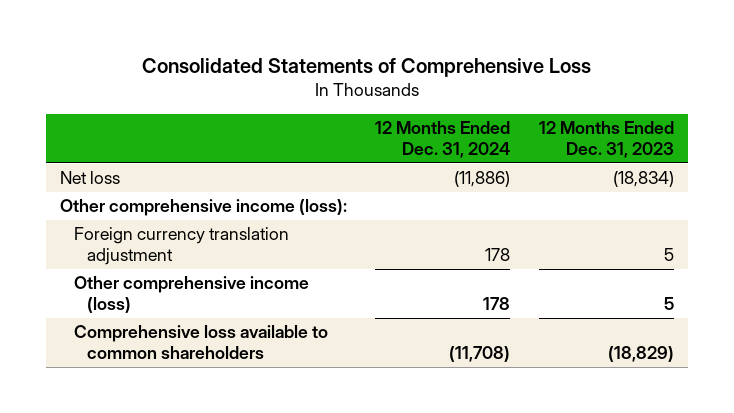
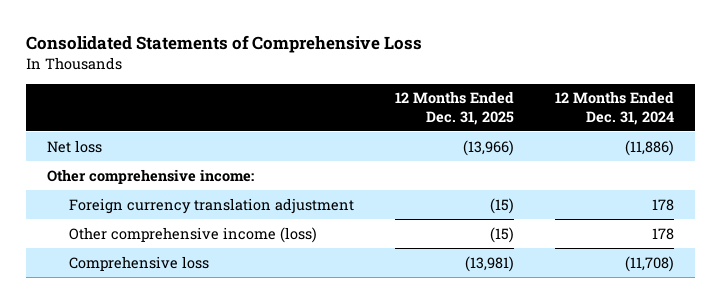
- | 12 Months Ended Dec. 31, 2024 | 12 Months Ended Dec. 31, 2023
+ | 12 Months Ended Dec. 31, 2025 | 12 Months Ended Dec. 31, 2024
- Other comprehensive income (loss):
+ Other comprehensive income:
- Comprehensive loss available to common shareholders | (11,708) | (18,829)
+ Comprehensive loss | (13,981) | (11,708)

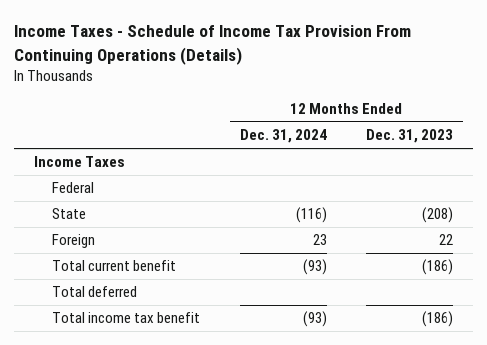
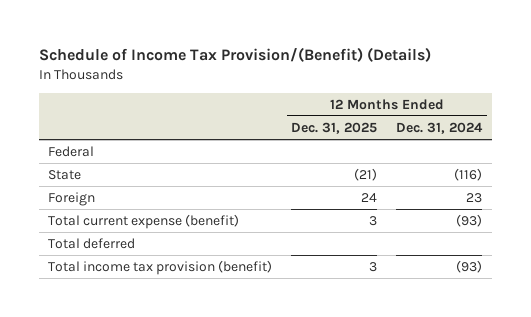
- Income Taxes - Schedule of Income Tax Provision From Continuing Operations (Details)
+ Schedule of Income Tax Provision/(Benefit) (Details)
- | 12 Months Ended Dec. 31, 2024 | 12 Months Ended Dec. 31, 2023
+ | 12 Months Ended Dec. 31, 2025 | 12 Months Ended Dec. 31, 2024
- Income Taxes
- Total current benefit | (93) | (186)
+ Total current expense (benefit) | 3 | (93)
- Total income tax benefit | (93) | (186)
+ Total income tax provision (benefit) | 3 | (93)

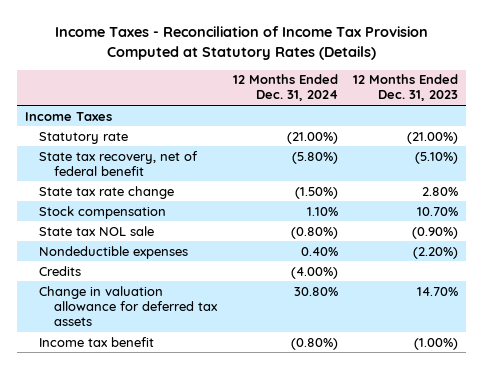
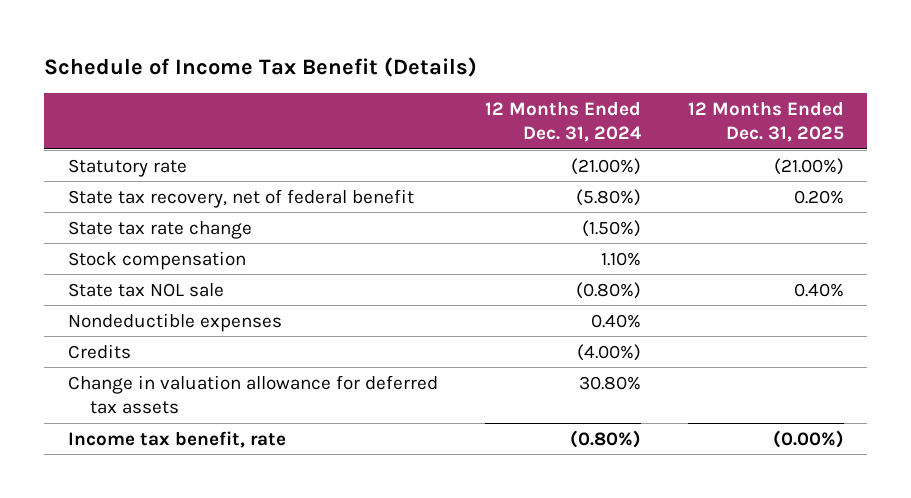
- Income Taxes - Reconciliation of Income Tax Provision Computed at Statutory Rates (Details)
+ Schedule of Income Tax Benefit (Details)
- | 12 Months Ended Dec. 31, 2024 | 12 Months Ended Dec. 31, 2023
+ | 12 Months Ended Dec. 31, 2024 | 12 Months Ended Dec. 31, 2025
- Income Taxes
- Income tax benefit | (0.80%) | (1.00%)
+ Income tax benefit, rate | (0.80%) | (0.00%)

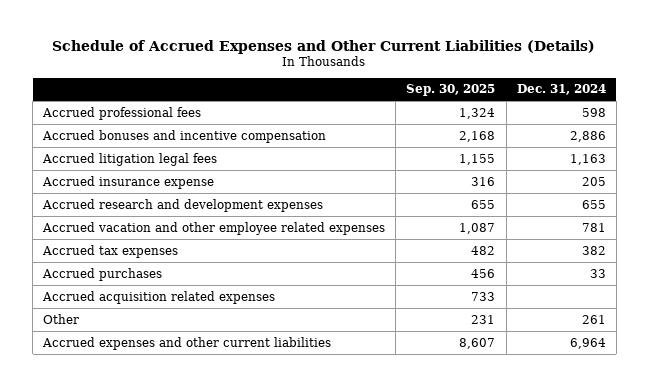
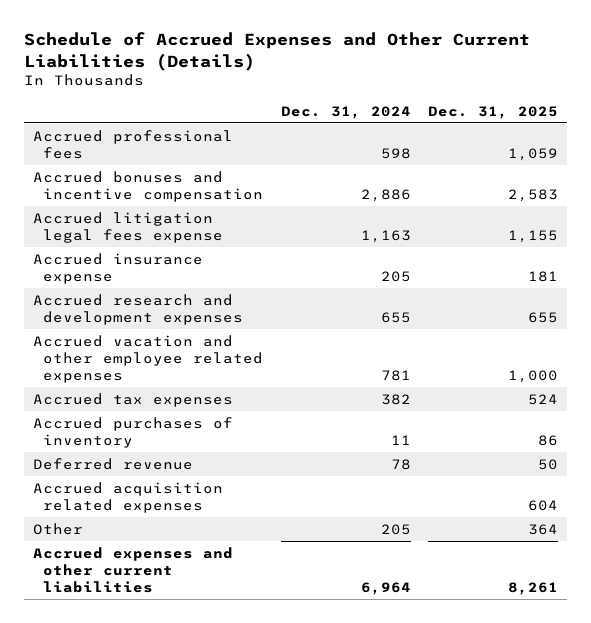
- | Sep. 30, 2025 | Dec. 31, 2024
+ | Dec. 31, 2024 | Dec. 31, 2025
- Accrued litigation legal fees | 1,155 | 1,163
+ Accrued litigation legal fees expense | 1,163 | 1,155
- Accrued purchases | 456 | 33
+ Accrued purchases of inventory | 11 | 86
+ Deferred revenue | 78 | 50
- Other | 231 | 261
+ Other | 205 | 364

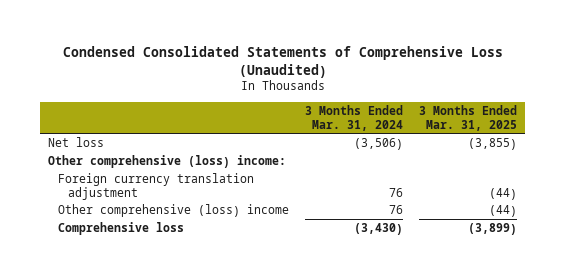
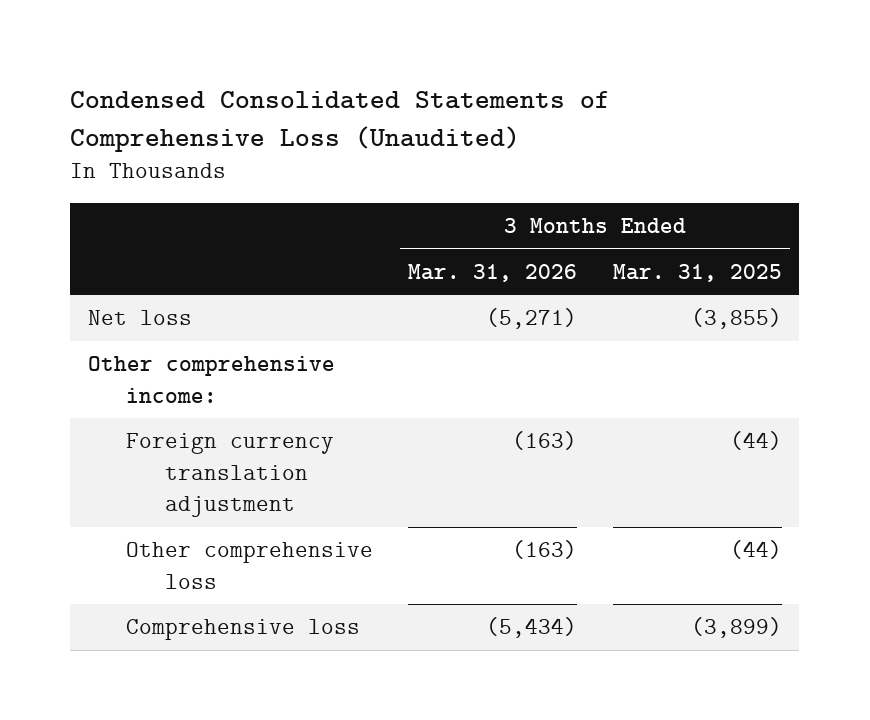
- | 3 Months Ended Mar. 31, 2024 | 3 Months Ended Mar. 31, 2025
+ | 3 Months Ended Mar. 31, 2026 | 3 Months Ended Mar. 31, 2025
- Other comprehensive (loss) income:
+ Other comprehensive income:
- Other comprehensive (loss) income | 76 | (44)
+ Other comprehensive loss | (163) | (44)

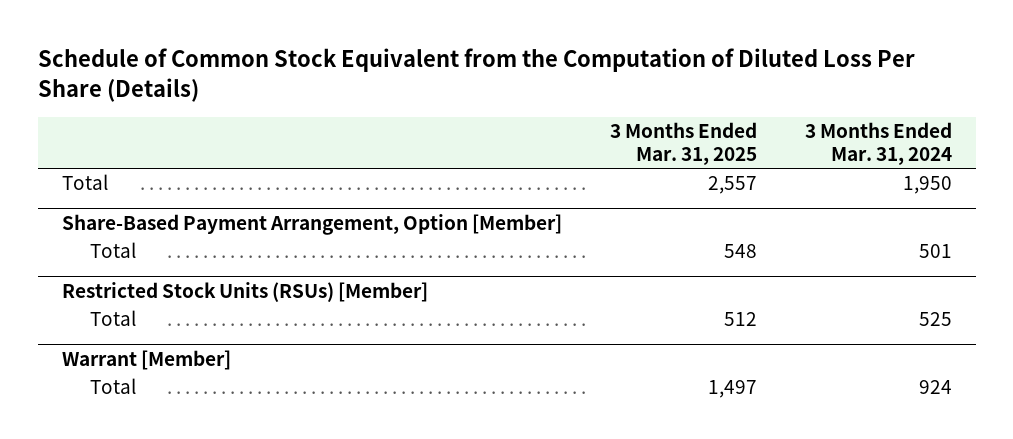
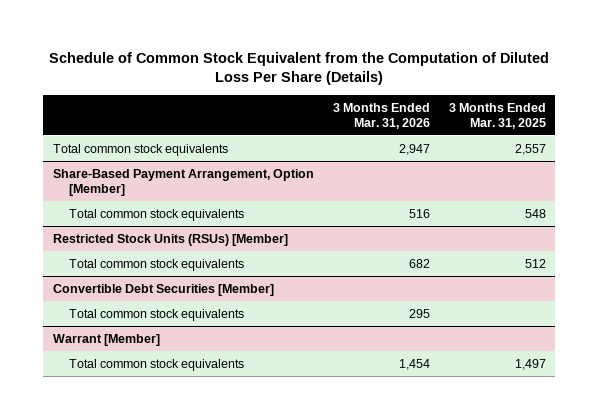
- | 3 Months Ended Mar. 31, 2025 | 3 Months Ended Mar. 31, 2024
+ | 3 Months Ended Mar. 31, 2026 | 3 Months Ended Mar. 31, 2025
- Total | 2,557 | 1,950
+ Total common stock equivalents | 2,947 | 2,557
@ Share-Based Payment Arrangement, Option [Member]
- Total | 548 | 501
+ Total common stock equivalents | 516 | 548
@ Restricted Stock Units (RSUs) [Member]
- Total | 512 | 525
+ Total common stock equivalents | 682 | 512
+ Convertible Debt Securities [Member]
+ Total common stock equivalents | 295 |
@ Warrant [Member]
- Total | 1,497 | 924
+ Total common stock equivalents | 1,454 | 1,497

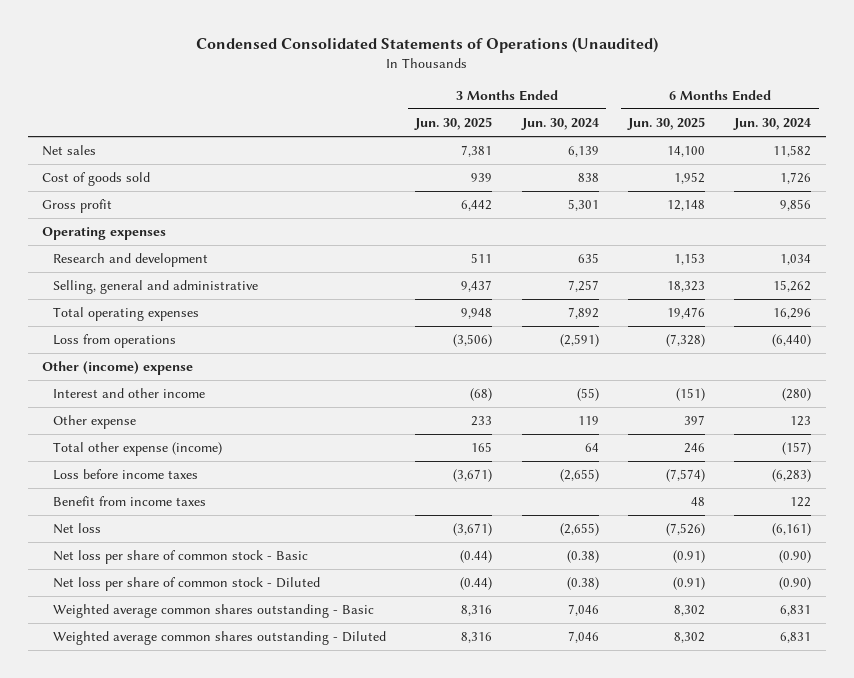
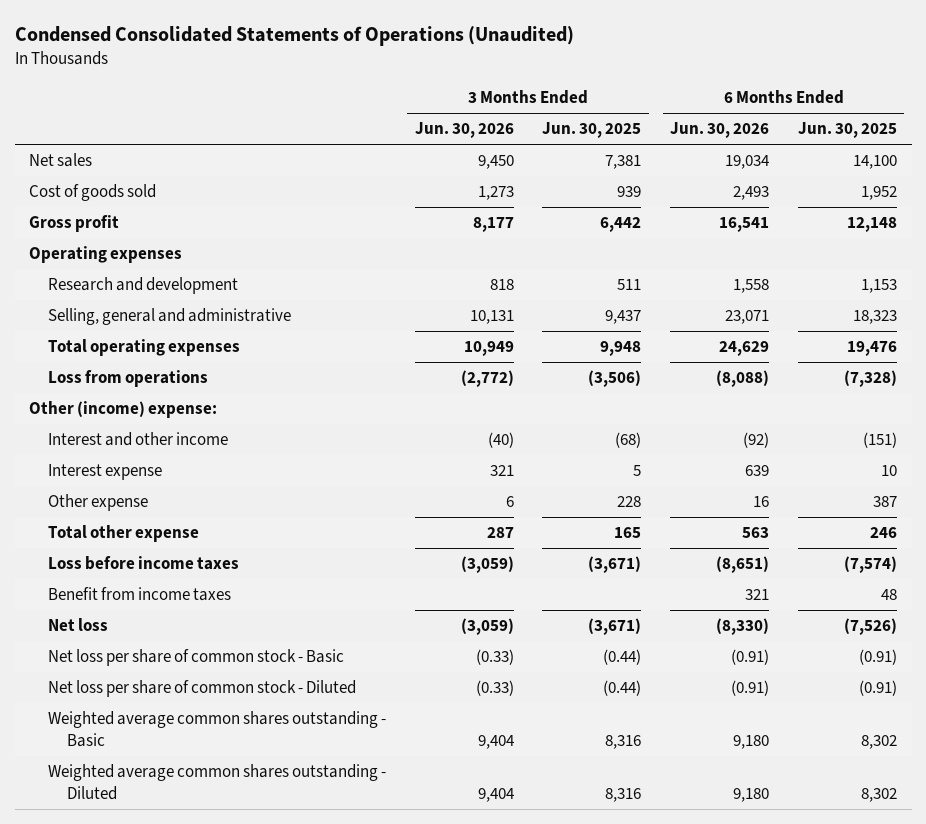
- | 3 Months Ended Jun. 30, 2025 | 3 Months Ended Jun. 30, 2024 | 6 Months Ended Jun. 30, 2025 | 6 Months Ended Jun. 30, 2024
+ | 3 Months Ended Jun. 30, 2026 | 3 Months Ended Jun. 30, 2025 | 6 Months Ended Jun. 30, 2026 | 6 Months Ended Jun. 30, 2025
- Other (income) expense
+ Other (income) expense:
- Other expense | 233 | 119 | 397 | 123
- Total other expense (income) | 165 | 64 | 246 | (157)
+ Interest expense | 321 | 5 | 639 | 10
+ Other expense | 6 | 228 | 16 | 387
+ Total other expense | 287 | 165 | 563 | 246

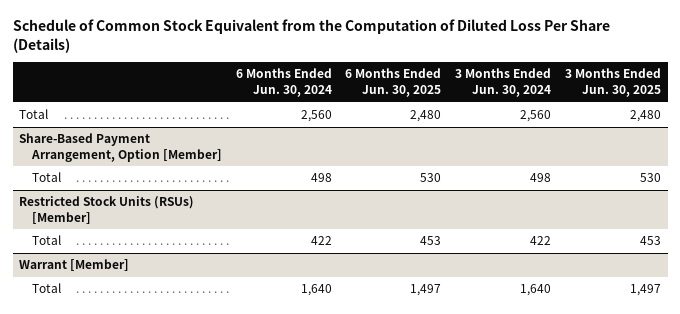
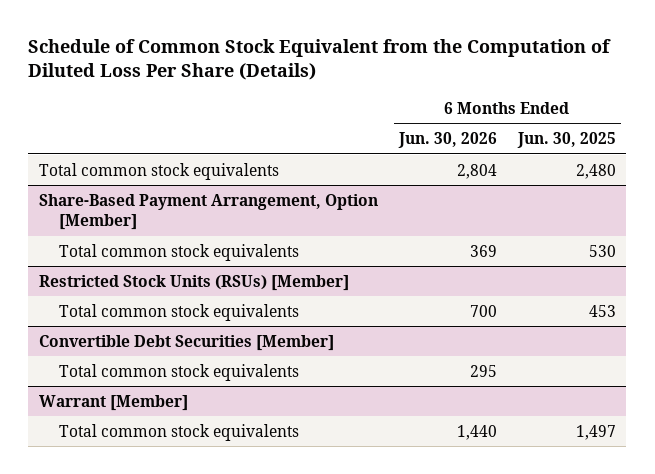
- | 6 Months Ended Jun. 30, 2024 | 6 Months Ended Jun. 30, 2025 | 3 Months Ended Jun. 30, 2024 | 3 Months Ended Jun. 30, 2025
+ | 6 Months Ended Jun. 30, 2026 | 6 Months Ended Jun. 30, 2025
- Total | 2,560 | 2,480 | 2,560 | 2,480
+ Total common stock equivalents | 2,804 | 2,480
@ Share-Based Payment Arrangement, Option [Member]
- Total | 498 | 530 | 498 | 530
+ Total common stock equivalents | 369 | 530
@ Restricted Stock Units (RSUs) [Member]
- Total | 422 | 453 | 422 | 453
+ Total common stock equivalents | 700 | 453
+ Convertible Debt Securities [Member]
+ Total common stock equivalents | 295 |
@ Warrant [Member]
- Total | 1,640 | 1,497 | 1,640 | 1,497
+ Total common stock equivalents | 1,440 | 1,497

